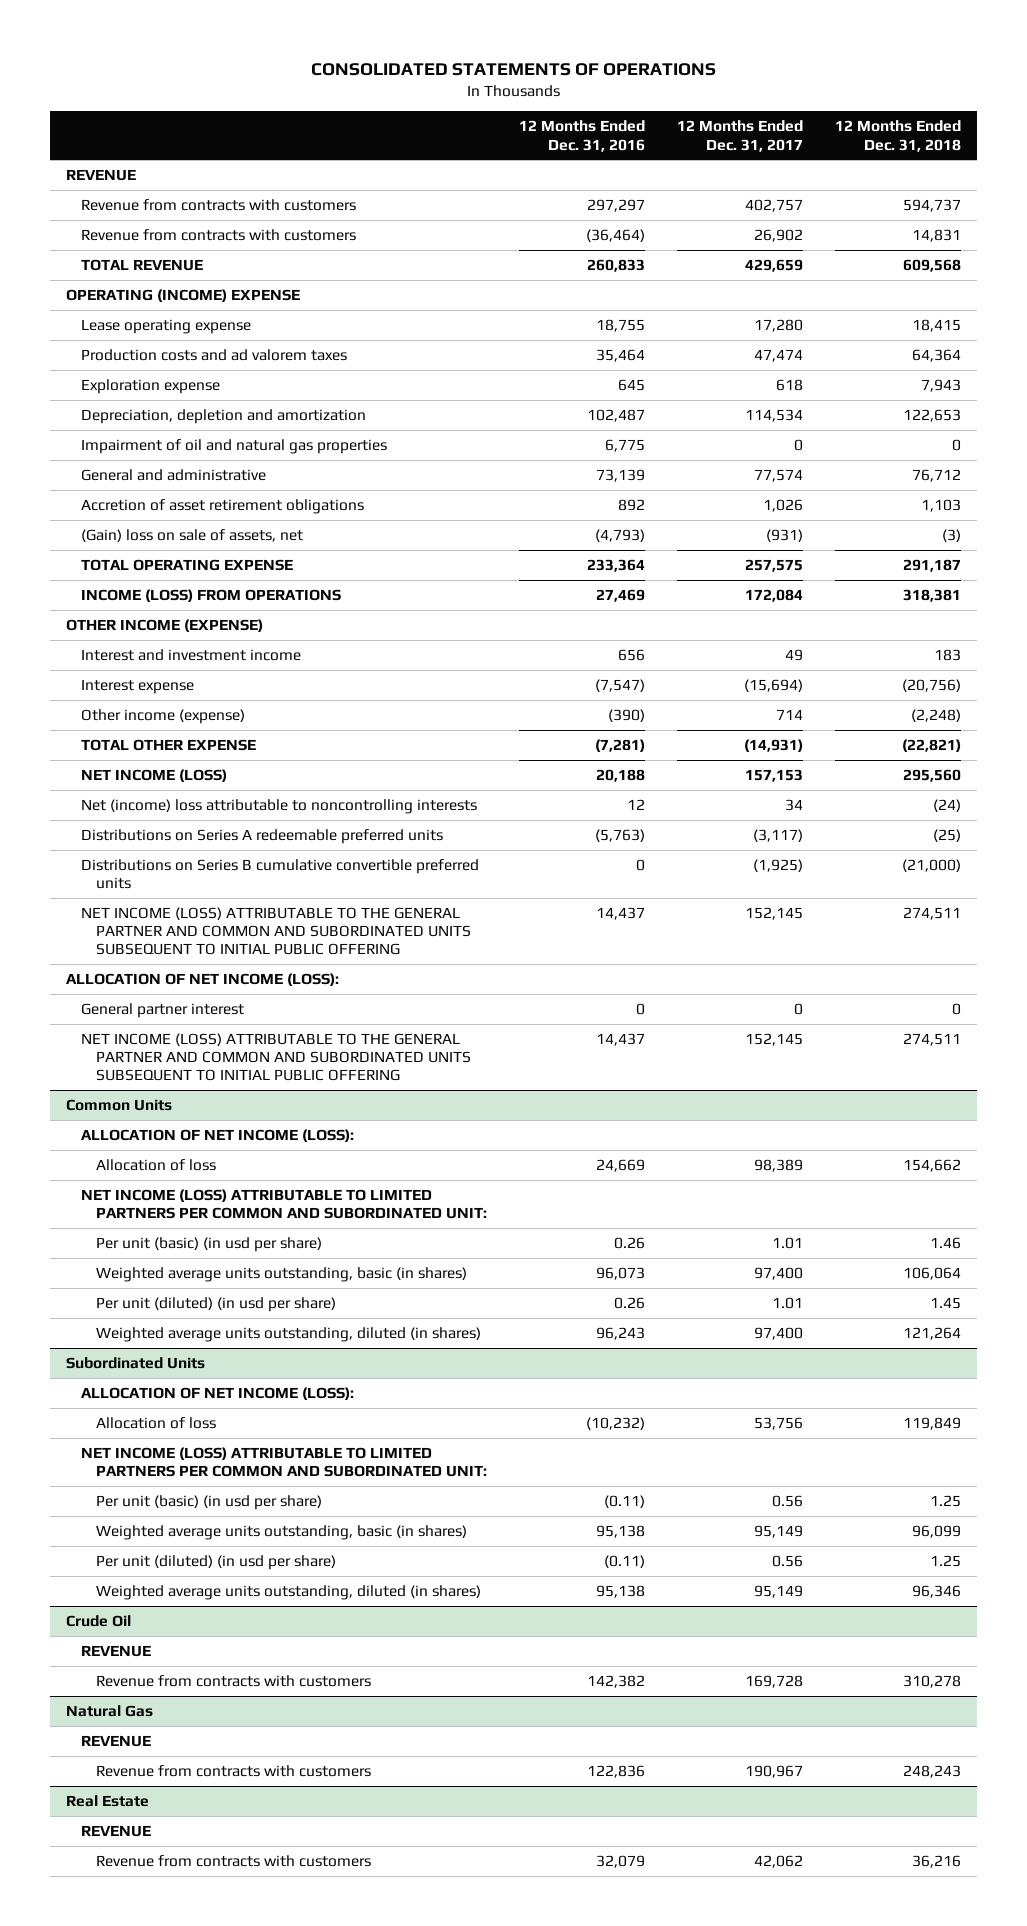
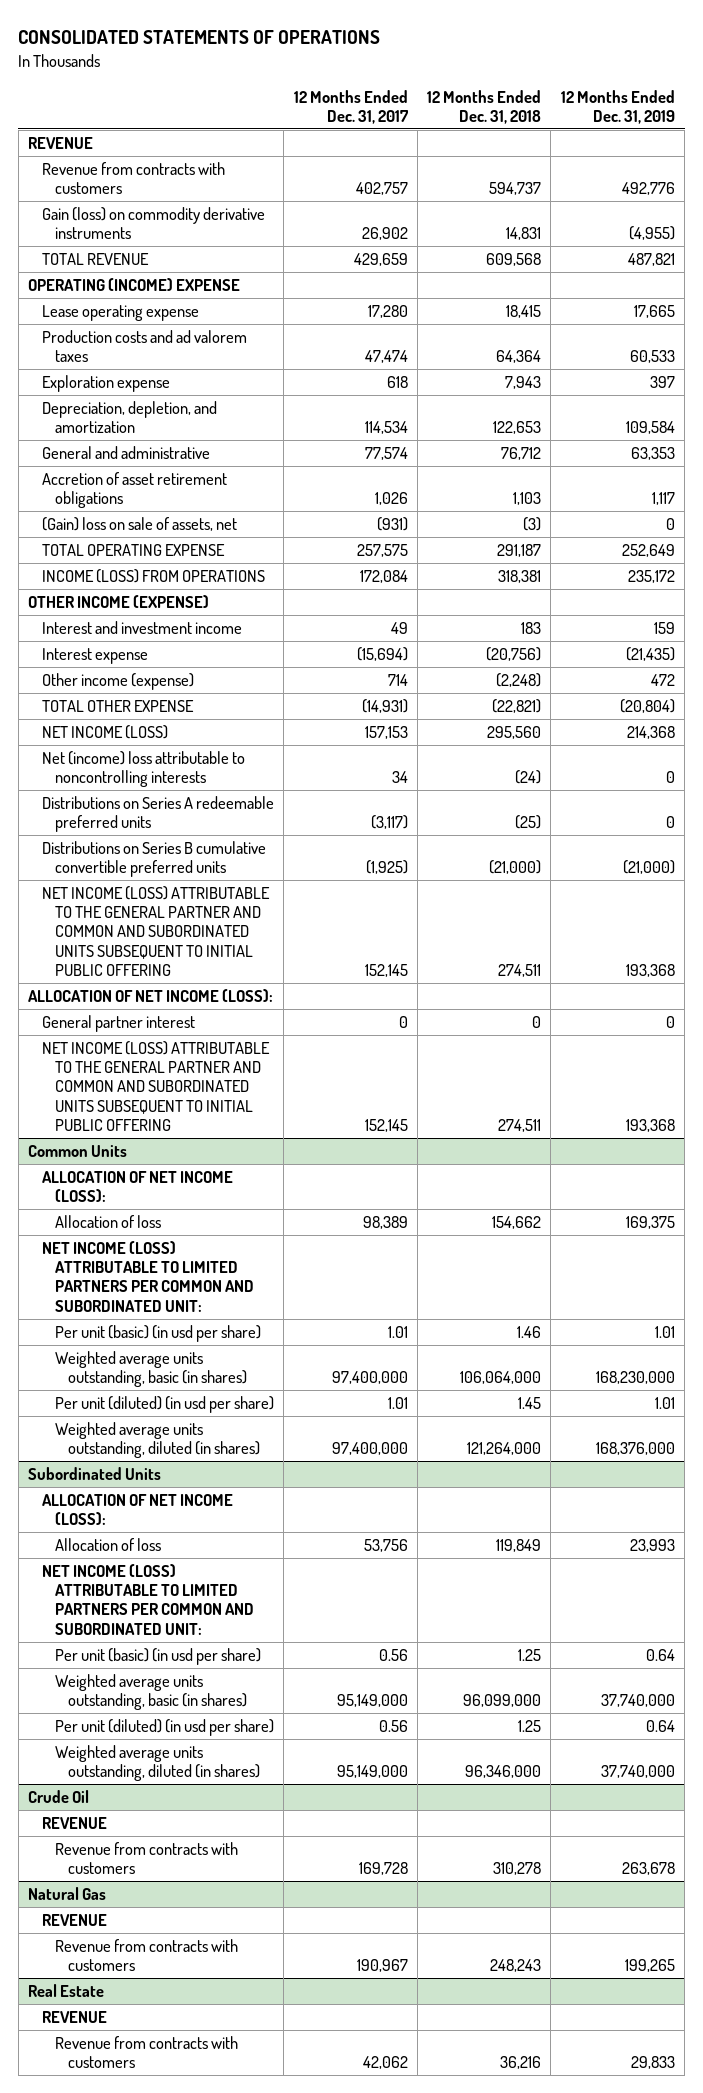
- | 12 Months Ended Dec. 31, 2016 | 12 Months Ended Dec. 31, 2017 | 12 Months Ended Dec. 31, 2018
+ | 12 Months Ended Dec. 31, 2017 | 12 Months Ended Dec. 31, 2018 | 12 Months Ended Dec. 31, 2019
- Revenue from contracts with customers | (36,464) | 26,902 | 14,831
+ Gain (loss) on commodity derivative instruments | 26,902 | 14,831 | (4,955)
- Depreciation, depletion and amortization | 102,487 | 114,534 | 122,653
- Impairment of oil and natural gas properties | 6,775 | 0 | 0
+ Depreciation, depletion, and amortization | 114,534 | 122,653 | 109,584
@ Common Units
- Weighted average units outstanding, basic (in shares) | 96,073 | 97,400 | 106,064
+ Weighted average units outstanding, basic (in shares) | 97,400,000 | 106,064,000 | 168,230,000
- Weighted average units outstanding, diluted (in shares) | 96,243 | 97,400 | 121,264
+ Weighted average units outstanding, diluted (in shares) | 97,400,000 | 121,264,000 | 168,376,000
@ Subordinated Units
- Weighted average units outstanding, basic (in shares) | 95,138 | 95,149 | 96,099
+ Weighted average units outstanding, basic (in shares) | 95,149,000 | 96,099,000 | 37,740,000
- Weighted average units outstanding, diluted (in shares) | 95,138 | 95,149 | 96,346
+ Weighted average units outstanding, diluted (in shares) | 95,149,000 | 96,346,000 | 37,740,000

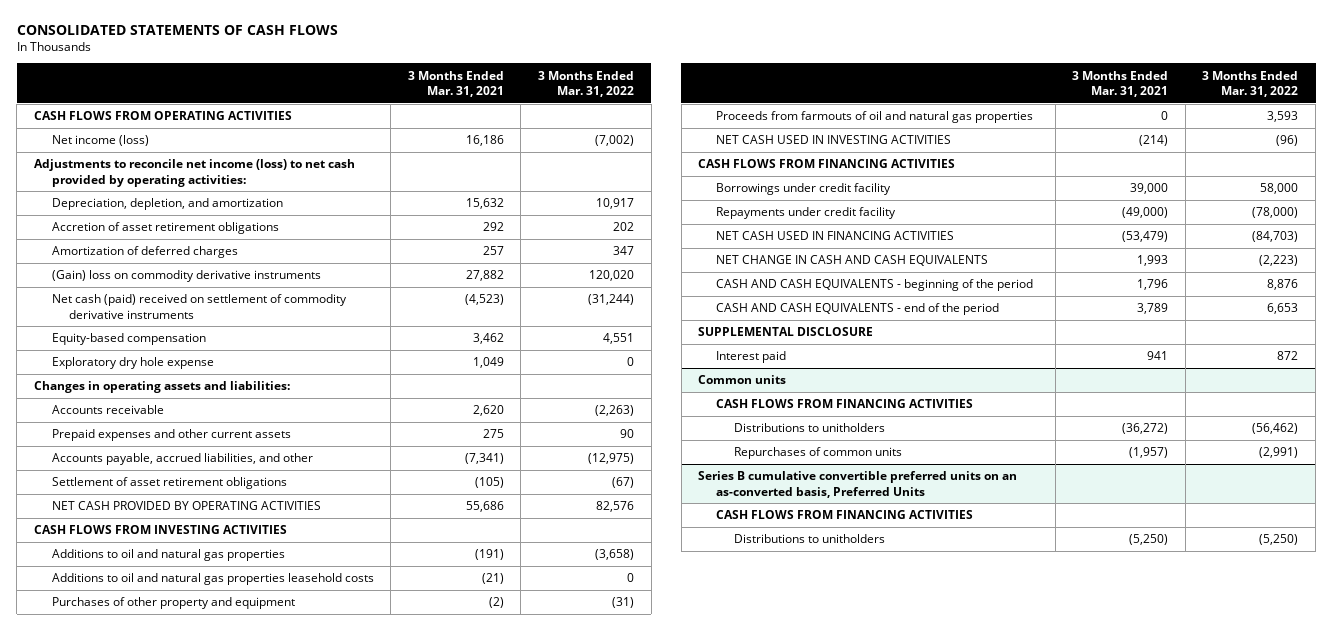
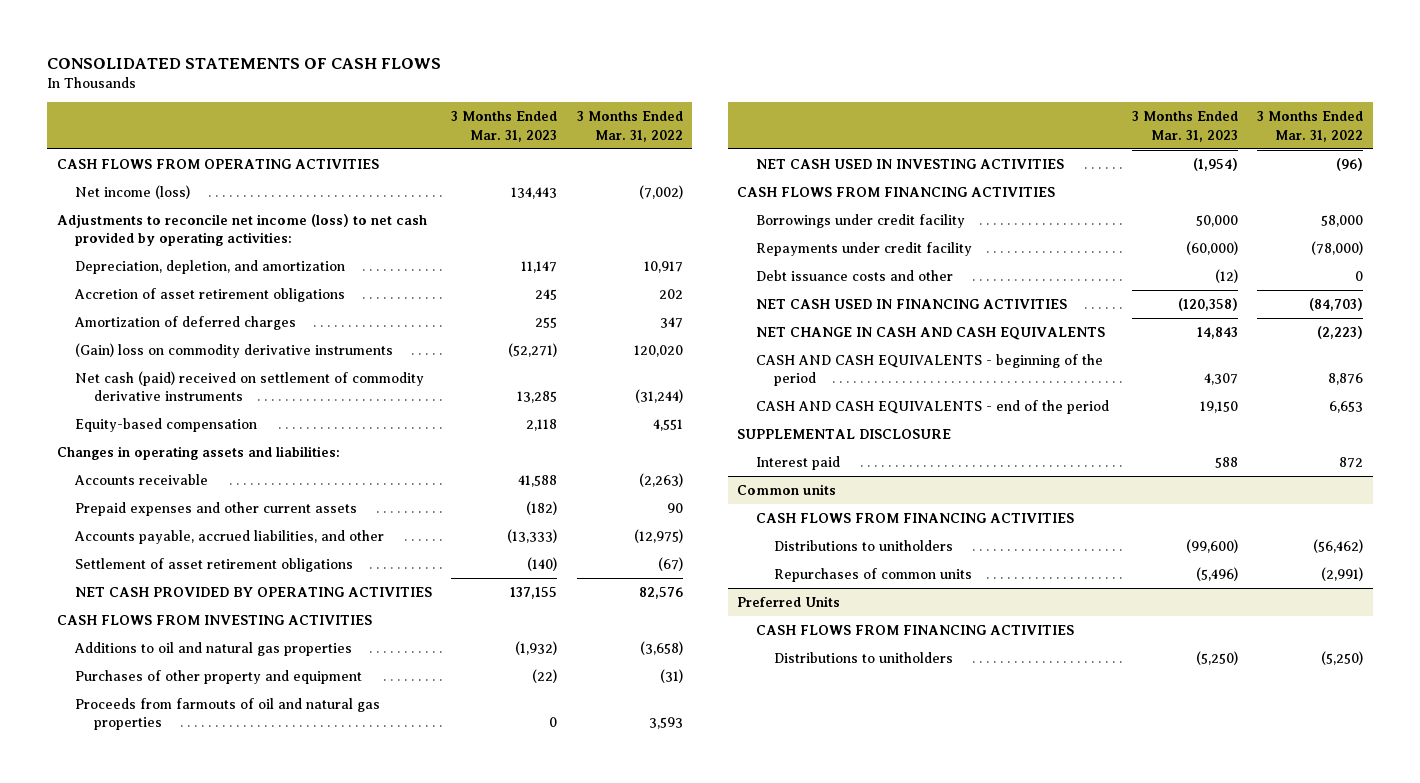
- | 3 Months Ended Mar. 31, 2021 | 3 Months Ended Mar. 31, 2022
+ | 3 Months Ended Mar. 31, 2023 | 3 Months Ended Mar. 31, 2022
- Exploratory dry hole expense | 1,049 | 0
- Additions to oil and natural gas properties leasehold costs | (21) | 0
+ Debt issuance costs and other | (12) | 0
- Series B cumulative convertible preferred units on an as-converted basis, Preferred Units
+ Preferred Units

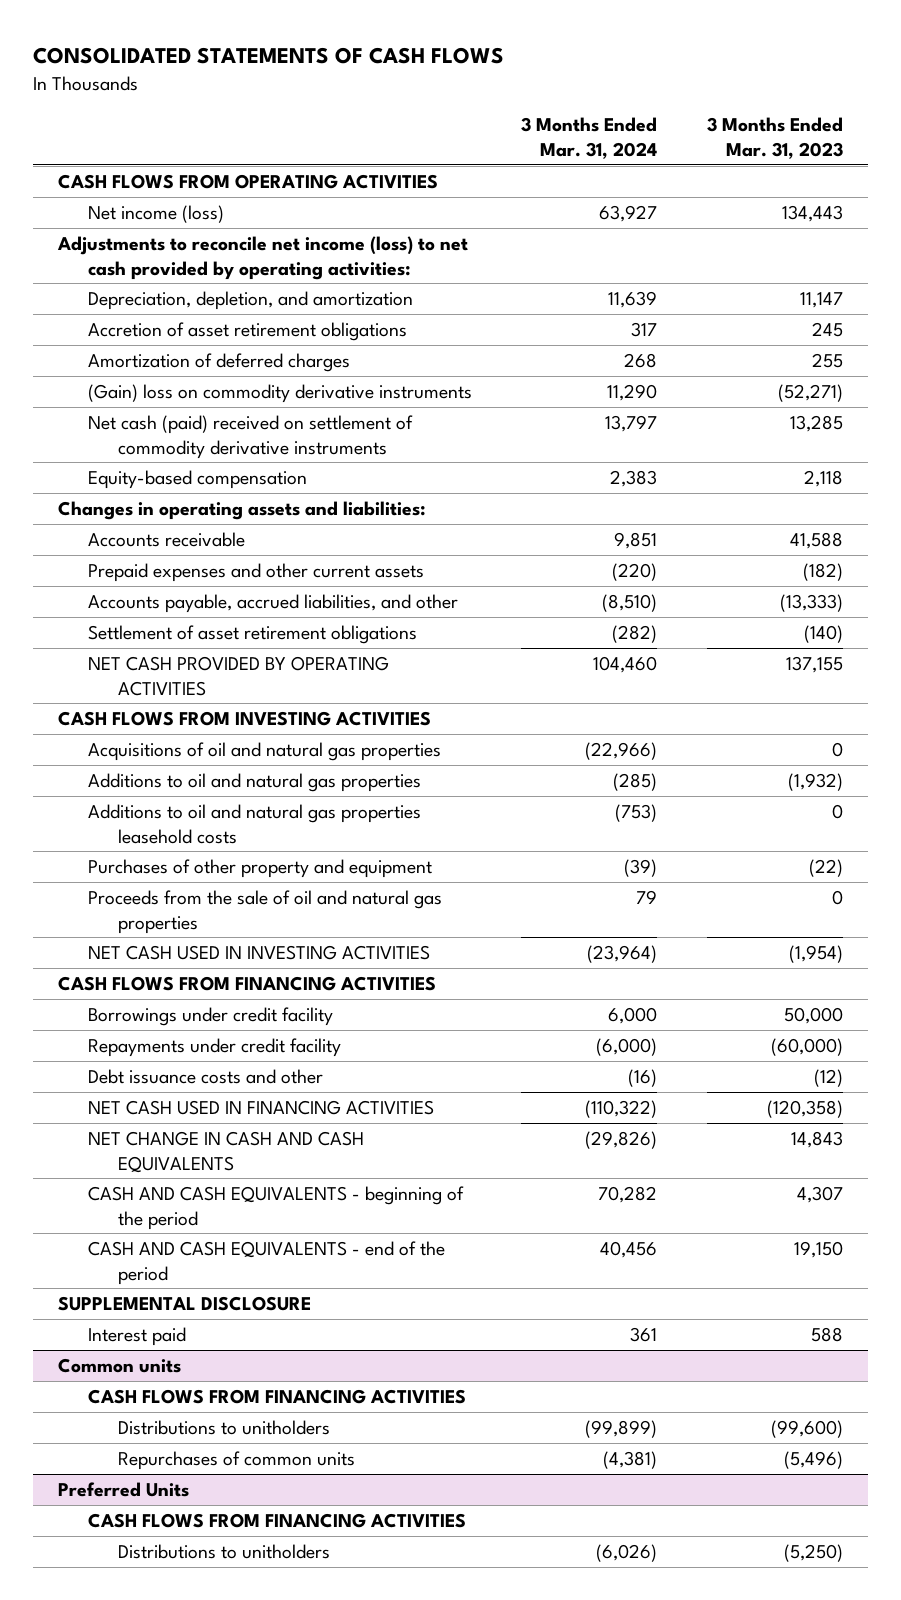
- | 3 Months Ended Mar. 31, 2023 | 3 Months Ended Mar. 31, 2022
+ | 3 Months Ended Mar. 31, 2024 | 3 Months Ended Mar. 31, 2023
+ Acquisitions of oil and natural gas properties | (22,966) | 0
+ Additions to oil and natural gas properties leasehold costs | (753) | 0
- Proceeds from farmouts of oil and natural gas properties | 0 | 3,593
+ Proceeds from the sale of oil and natural gas properties | 79 | 0

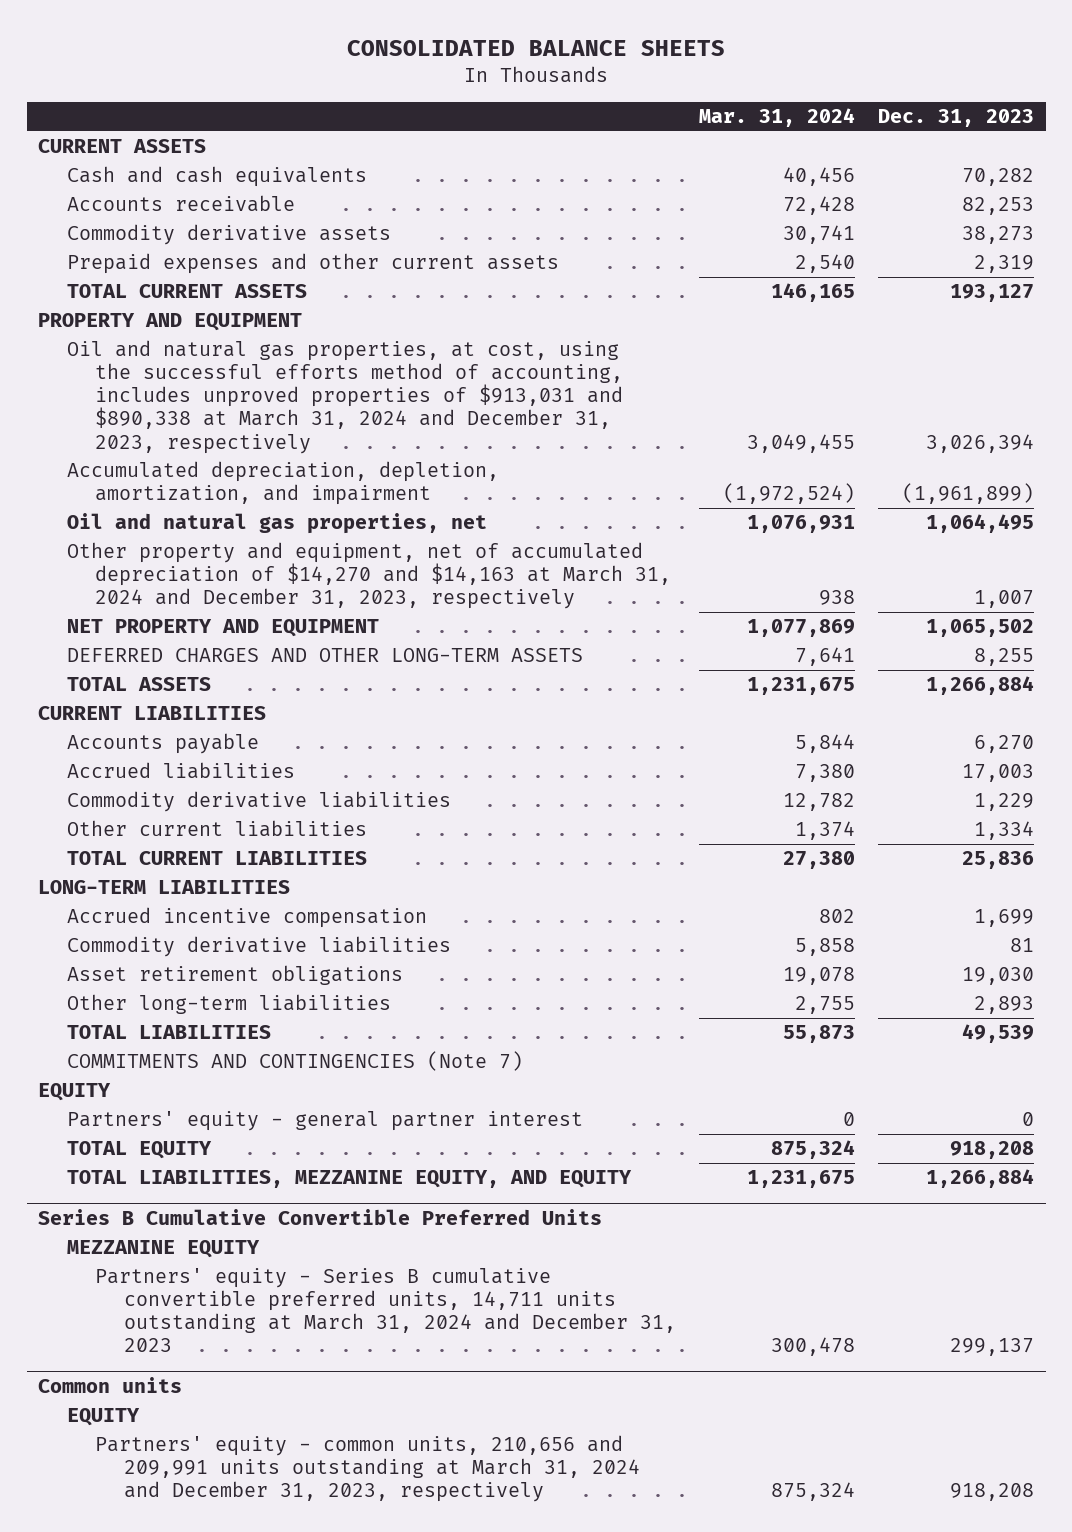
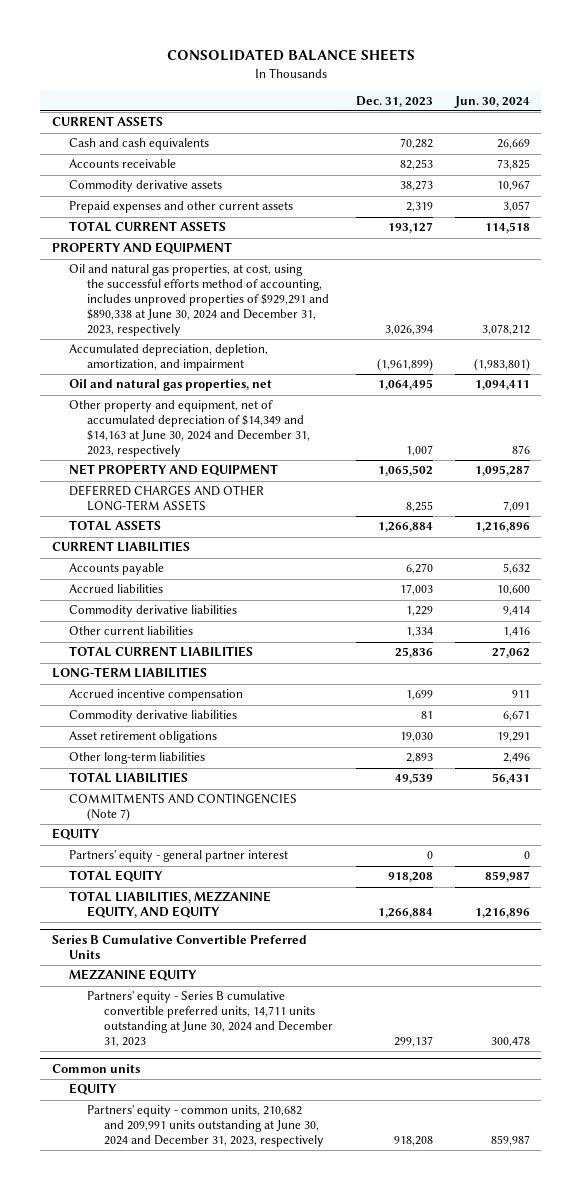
- | Mar. 31, 2024 | Dec. 31, 2023
+ | Dec. 31, 2023 | Jun. 30, 2024
- Oil and natural gas properties, at cost, using the successful efforts method of accounting, includes unproved properties of $913,031 and $890,338 at March 31, 2024 and December 31, 2023, respectively | 3,049,455 | 3,026,394
+ Oil and natural gas properties, at cost, using the successful efforts method of accounting, includes unproved properties of $929,291 and $890,338 at June 30, 2024 and December 31, 2023, respectively | 3,026,394 | 3,078,212
- Other property and equipment, net of accumulated depreciation of $14,270 and $14,163 at March 31, 2024 and December 31, 2023, respectively | 938 | 1,007
+ Other property and equipment, net of accumulated depreciation of $14,349 and $14,163 at June 30, 2024 and December 31, 2023, respectively | 1,007 | 876
@ Series B Cumulative Convertible Preferred Units
- Partners' equity - Series B cumulative convertible preferred units, 14,711 units outstanding at March 31, 2024 and December 31, 2023 | 300,478 | 299,137
+ Partners' equity - Series B cumulative convertible preferred units, 14,711 units outstanding at June 30, 2024 and December 31, 2023 | 299,137 | 300,478
@ Common units
- Partners' equity - common units, 210,656 and 209,991 units outstanding at March 31, 2024 and December 31, 2023, respectively | 875,324 | 918,208
+ Partners' equity - common units, 210,682 and 209,991 units outstanding at June 30, 2024 and December 31, 2023, respectively | 918,208 | 859,987

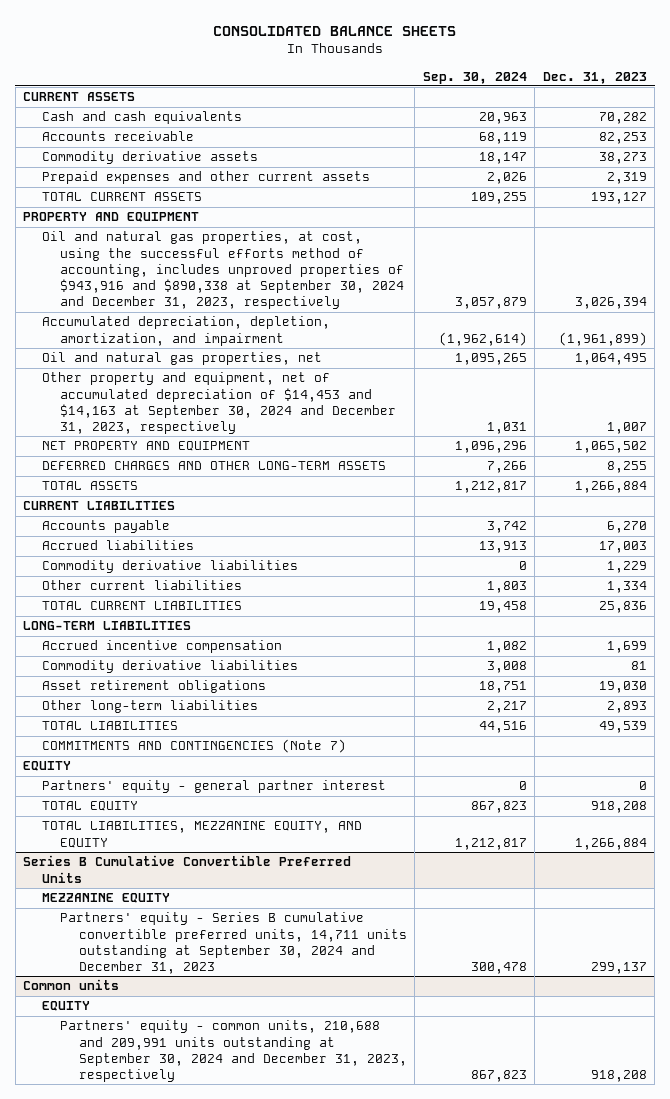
- | Dec. 31, 2023 | Jun. 30, 2024
+ | Sep. 30, 2024 | Dec. 31, 2023
- Oil and natural gas properties, at cost, using the successful efforts method of accounting, includes unproved properties of $929,291 and $890,338 at June 30, 2024 and December 31, 2023, respectively | 3,026,394 | 3,078,212
+ Oil and natural gas properties, at cost, using the successful efforts method of accounting, includes unproved properties of $943,916 and $890,338 at September 30, 2024 and December 31, 2023, respectively | 3,057,879 | 3,026,394
- Other property and equipment, net of accumulated depreciation of $14,349 and $14,163 at June 30, 2024 and December 31, 2023, respectively | 1,007 | 876
+ Other property and equipment, net of accumulated depreciation of $14,453 and $14,163 at September 30, 2024 and December 31, 2023, respectively | 1,031 | 1,007
@ Series B Cumulative Convertible Preferred Units
- Partners' equity - Series B cumulative convertible preferred units, 14,711 units outstanding at June 30, 2024 and December 31, 2023 | 299,137 | 300,478
+ Partners' equity - Series B cumulative convertible preferred units, 14,711 units outstanding at September 30, 2024 and December 31, 2023 | 300,478 | 299,137
@ Common units
- Partners' equity - common units, 210,682 and 209,991 units outstanding at June 30, 2024 and December 31, 2023, respectively | 918,208 | 859,987
+ Partners' equity - common units, 210,688 and 209,991 units outstanding at September 30, 2024 and December 31, 2023, respectively | 867,823 | 918,208

